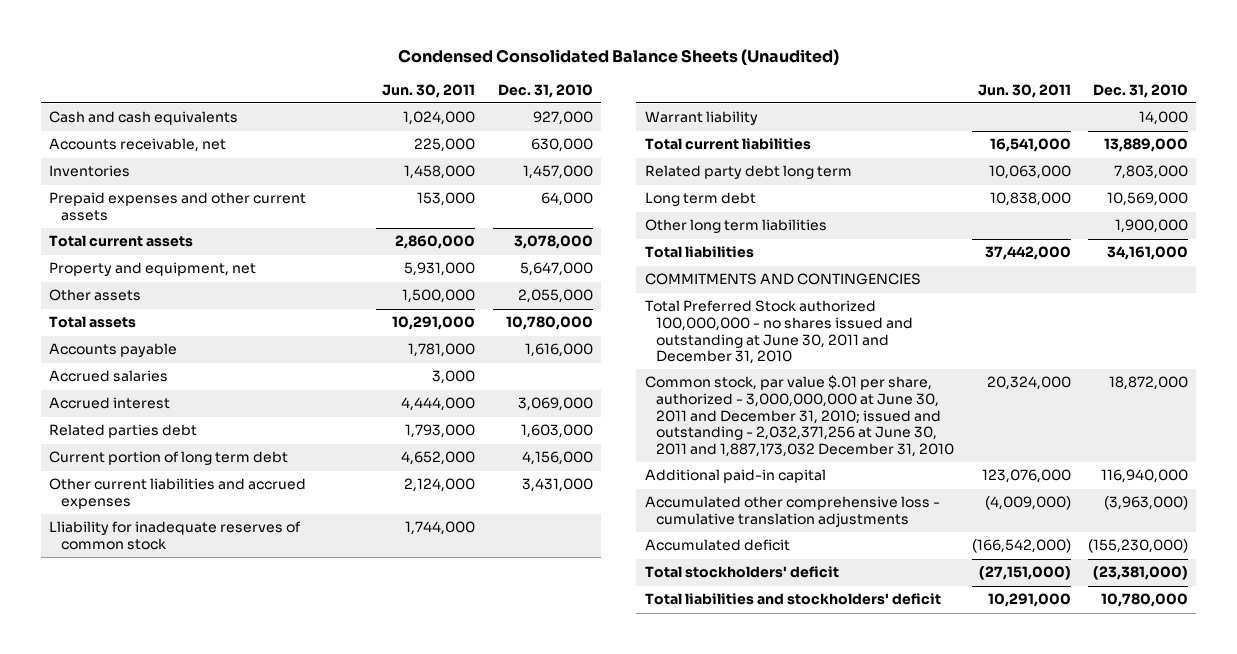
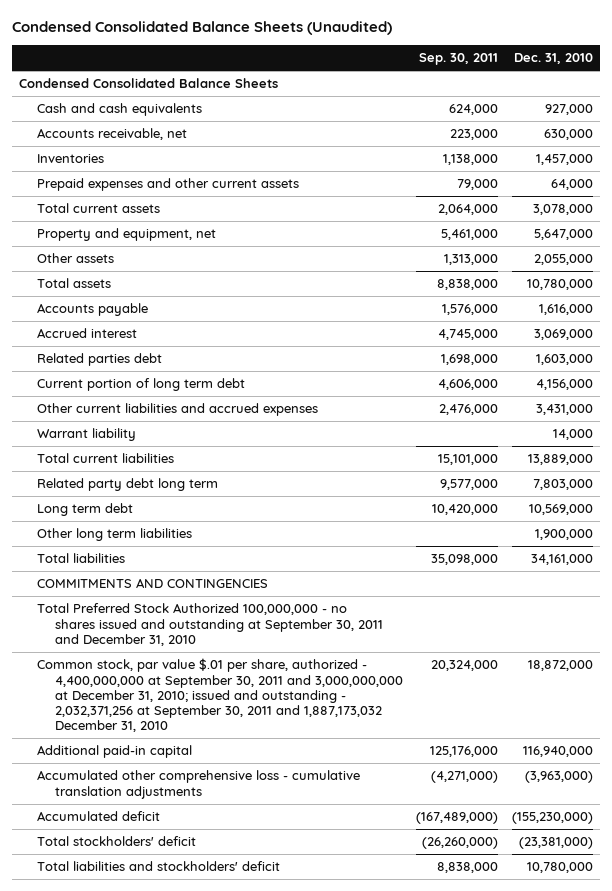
- | Jun. 30, 2011 | Dec. 31, 2010
+ | Sep. 30, 2011 | Dec. 31, 2010
+ Condensed Consolidated Balance Sheets
- Accrued salaries | 3,000 |
- Lliability for inadequate reserves of common stock | 1,744,000 |
- Total Preferred Stock authorized 100,000,000 - no shares issued and outstanding at June 30, 2011 and December 31, 2010
- Common stock, par value $.01 per share, authorized - 3,000,000,000 at June 30, 2011 and December 31, 2010; issued and outstanding - 2,032,371,256 at June 30, 2011 and 1,887,173,032 December 31, 2010 | 20,324,000 | 18,872,000
+ Total Preferred Stock Authorized 100,000,000 - no shares issued and outstanding at September 30, 2011 and December 31, 2010
+ Common stock, par value $.01 per share, authorized - 4,400,000,000 at September 30, 2011 and 3,000,000,000 at December 31, 2010; issued and outstanding - 2,032,371,256 at September 30, 2011 and 1,887,173,032 December 31, 2010 | 20,324,000 | 18,872,000

